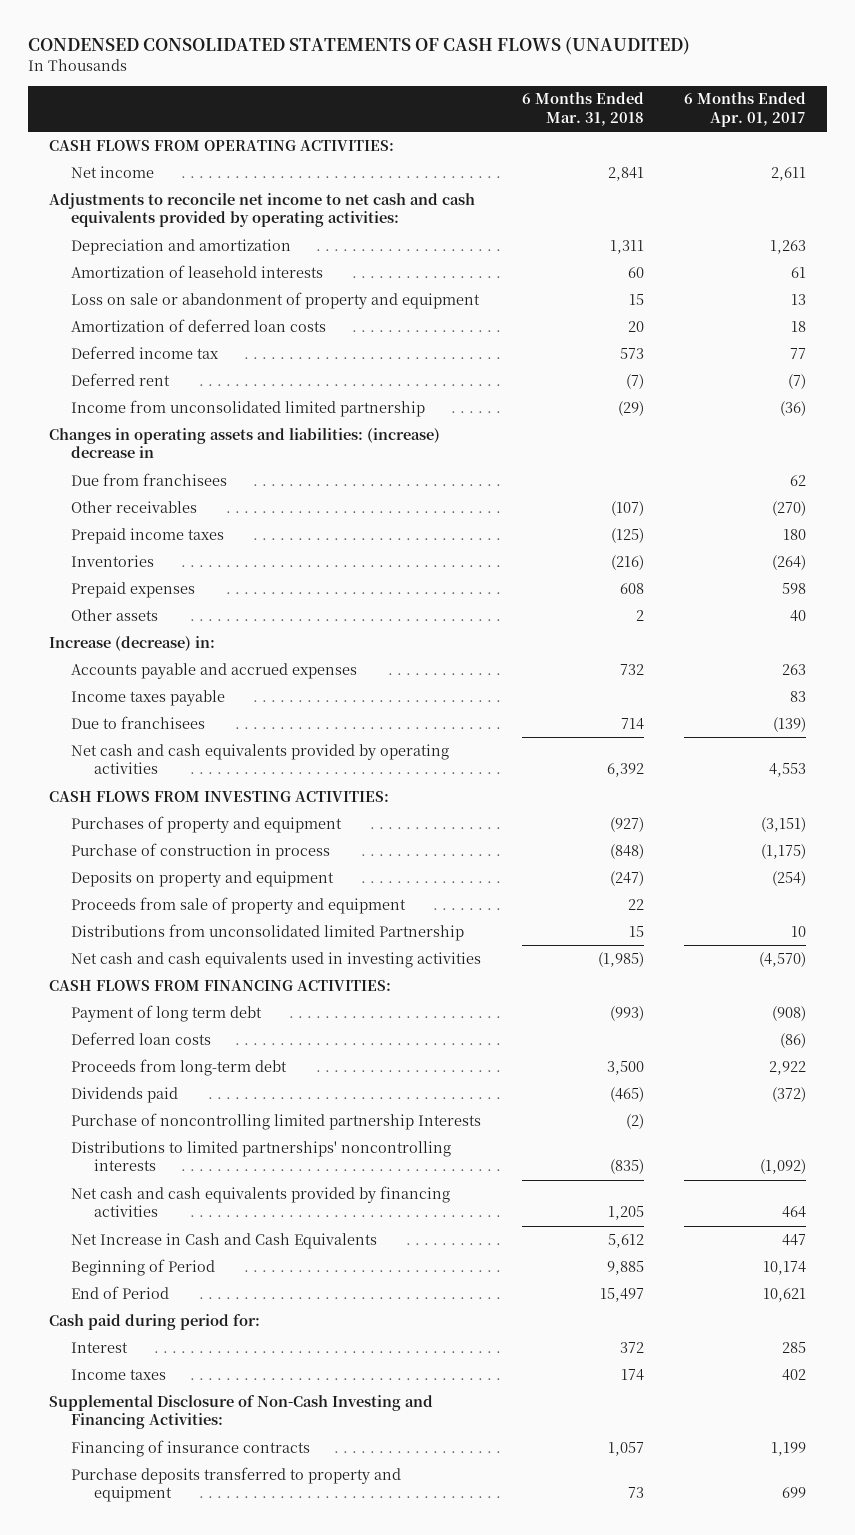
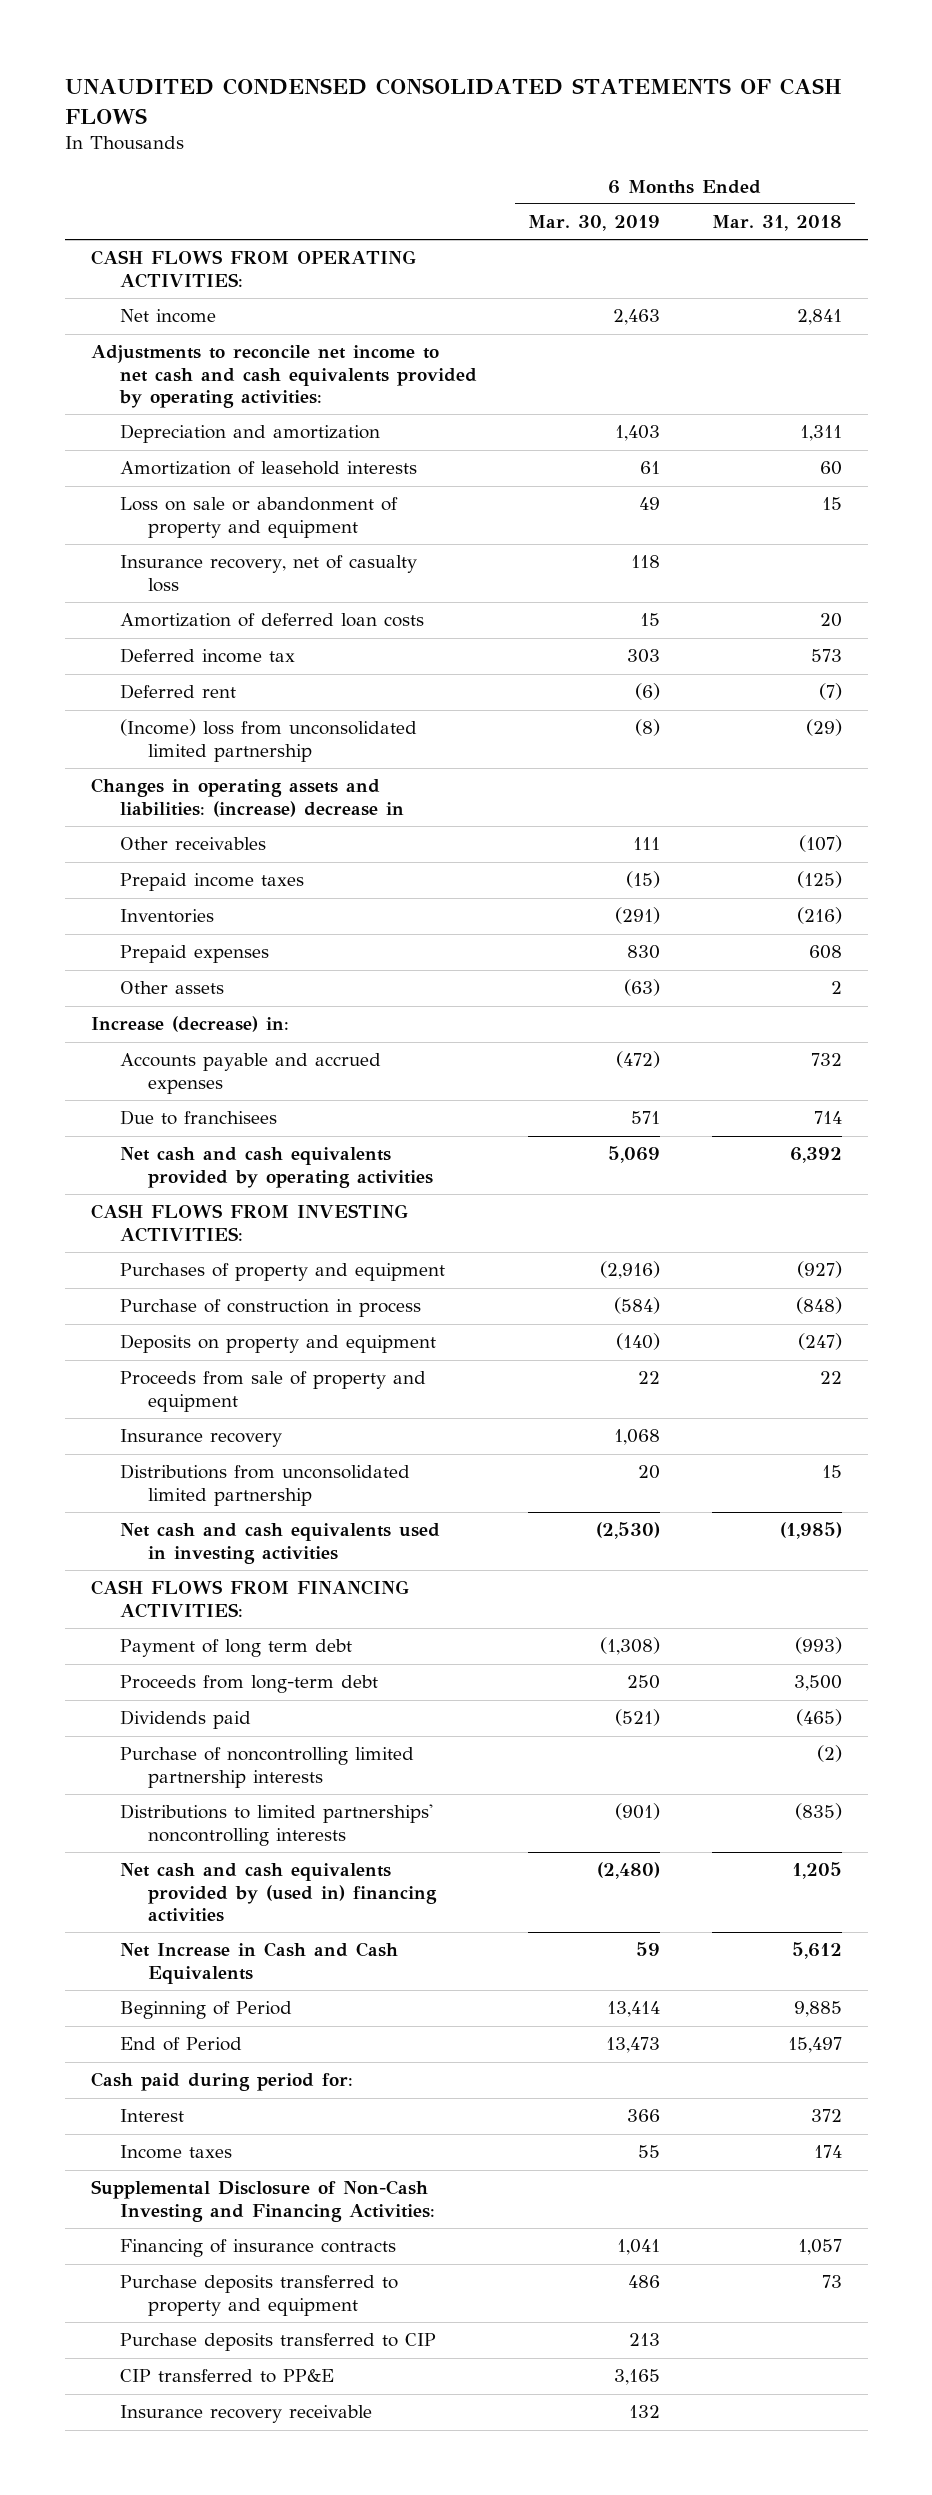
- CONDENSED CONSOLIDATED STATEMENTS OF CASH FLOWS (UNAUDITED)
+ UNAUDITED CONDENSED CONSOLIDATED STATEMENTS OF CASH FLOWS
- | 6 Months Ended Mar. 31, 2018 | 6 Months Ended Apr. 01, 2017
+ | 6 Months Ended Mar. 30, 2019 | 6 Months Ended Mar. 31, 2018
+ Insurance recovery, net of casualty loss | 118 |
- Income from unconsolidated limited partnership | (29) | (36)
+ (Income) loss from unconsolidated limited partnership | (8) | (29)
- Due from franchisees | | 62
- Income taxes payable | | 83
- Distributions from unconsolidated limited Partnership | 15 | 10
+ Insurance recovery | 1,068 |
+ Distributions from unconsolidated limited partnership | 20 | 15
- Deferred loan costs | | (86)
- Purchase of noncontrolling limited partnership Interests | (2) |
+ Purchase of noncontrolling limited partnership interests | | (2)
- Net cash and cash equivalents provided by financing activities | 1,205 | 464
+ Net cash and cash equivalents provided by (used in) financing activities | (2,480) | 1,205
+ Purchase deposits transferred to CIP | 213 |
+ CIP transferred to PP&E | 3,165 |
+ Insurance recovery receivable | 132 |

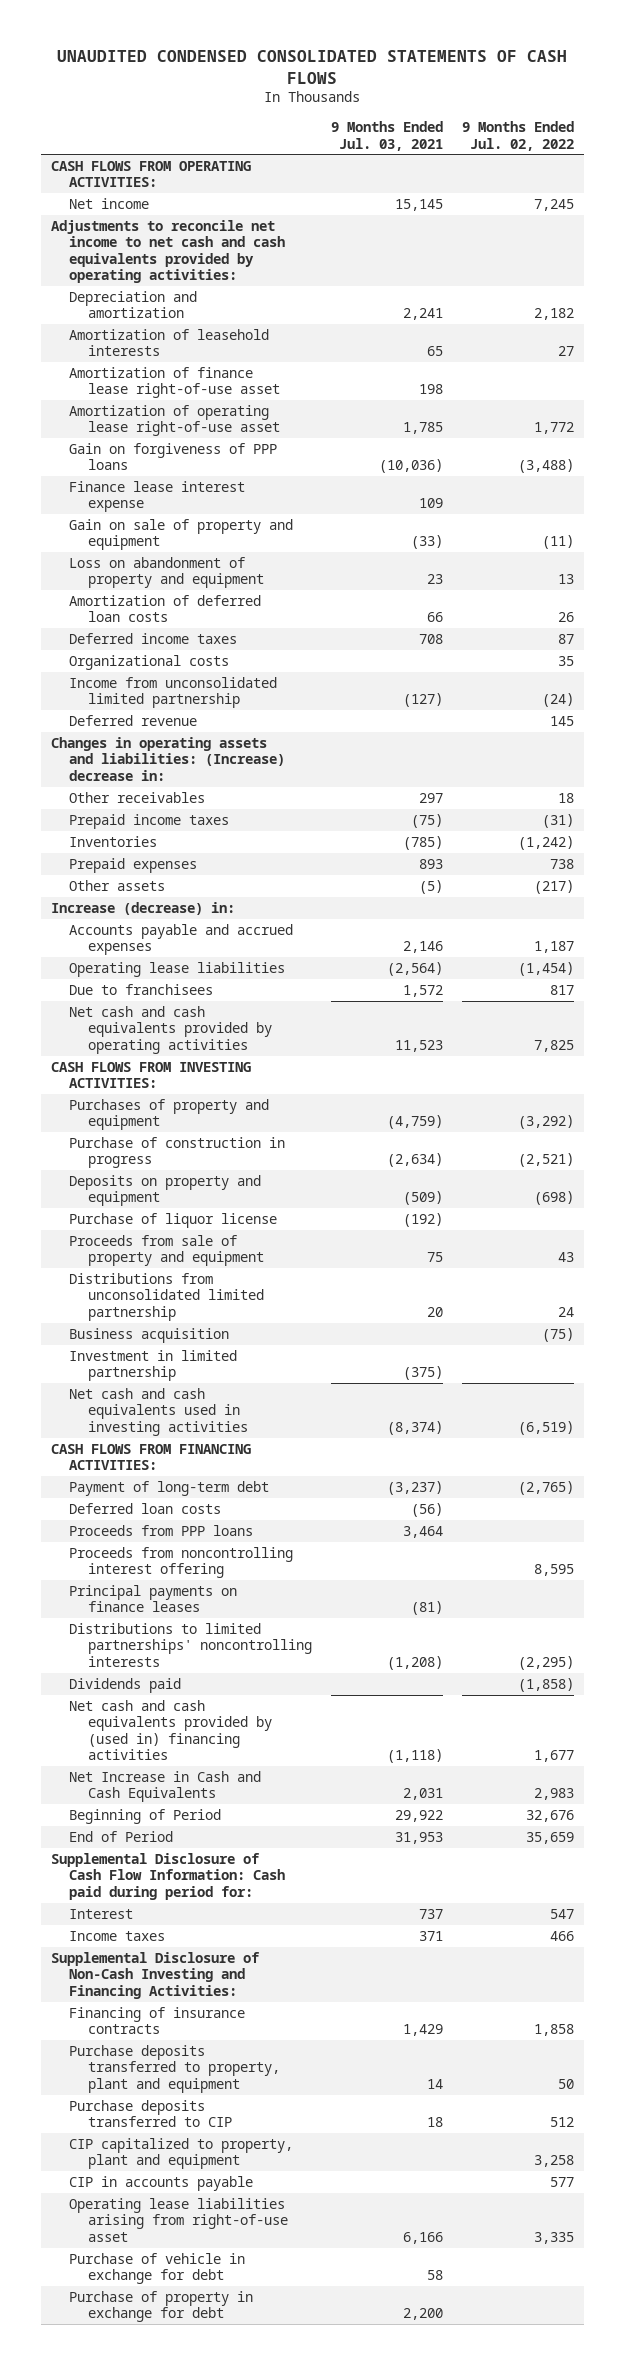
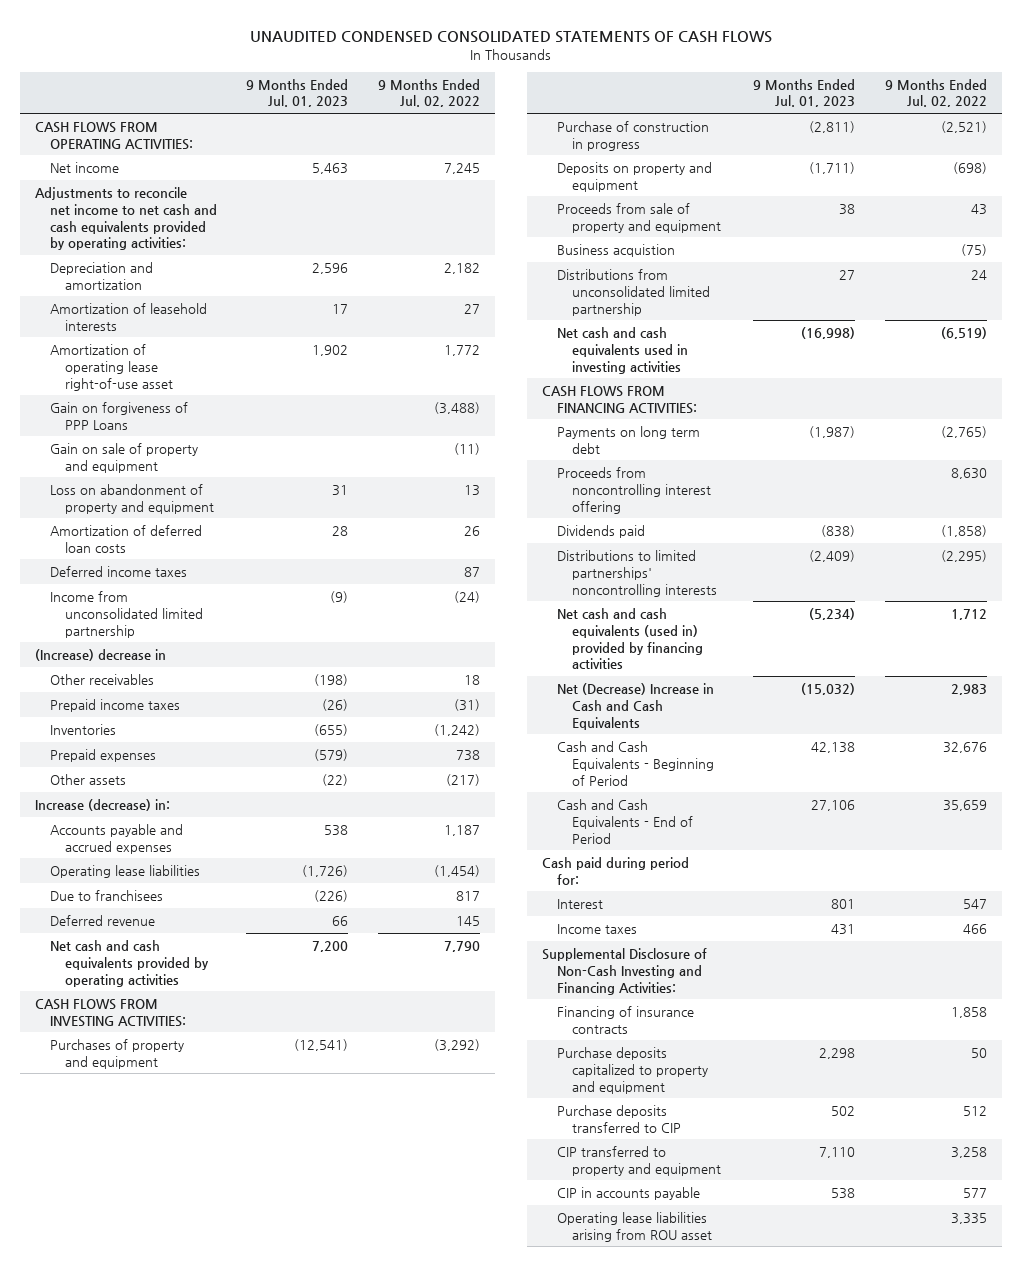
- | 9 Months Ended Jul. 03, 2021 | 9 Months Ended Jul. 02, 2022
+ | 9 Months Ended Jul. 01, 2023 | 9 Months Ended Jul. 02, 2022
- Amortization of finance lease right-of-use asset | 198 |
- Gain on forgiveness of PPP loans | (10,036) | (3,488)
- Finance lease interest expense | 109 |
+ Gain on forgiveness of PPP Loans | | (3,488)
- Organizational costs | | 35
- Changes in operating assets and liabilities: (Increase) decrease in:
+ (Increase) decrease in
- Net cash and cash equivalents provided by operating activities | 11,523 | 7,825
moved down: Deferred revenue | 66 | 145
+ Net cash and cash equivalents provided by operating activities | 7,200 | 7,790
- Purchase of liquor license | (192) |
+ Business acquistion | | (75)
- Business acquisition | | (75)
- Investment in limited partnership | (375) |
- Payment of long-term debt | (3,237) | (2,765)
- Deferred loan costs | (56) |
- Proceeds from PPP loans | 3,464 |
- Proceeds from noncontrolling interest offering | | 8,595
- Principal payments on finance leases | (81) |
+ Payments on long term debt | (1,987) | (2,765)
+ Proceeds from noncontrolling interest offering | | 8,630
- Net cash and cash equivalents provided by (used in) financing activities | (1,118) | 1,677
- Net Increase in Cash and Cash Equivalents | 2,031 | 2,983
- Beginning of Period | 29,922 | 32,676
- End of Period | 31,953 | 35,659
- Supplemental Disclosure of Cash Flow Information: Cash paid during period for:
moved down: Distributions to limited partnerships' noncontrolling interests | (2,409) | (2,295)
+ Net cash and cash equivalents (used in) provided by financing activities | (5,234) | 1,712
+ Net (Decrease) Increase in Cash and Cash Equivalents | (15,032) | 2,983
+ Cash and Cash Equivalents - Beginning of Period | 42,138 | 32,676
+ Cash and Cash Equivalents - End of Period | 27,106 | 35,659
+ Cash paid during period for:
- Purchase deposits transferred to property, plant and equipment | 14 | 50
+ Purchase deposits capitalized to property and equipment | 2,298 | 50
- CIP capitalized to property, plant and equipment | | 3,258
+ CIP transferred to property and equipment | 7,110 | 3,258
- Operating lease liabilities arising from right-of-use asset | 6,166 | 3,335
- Purchase of vehicle in exchange for debt | 58 |
- Purchase of property in exchange for debt | 2,200 |
+ Operating lease liabilities arising from ROU asset | | 3,335

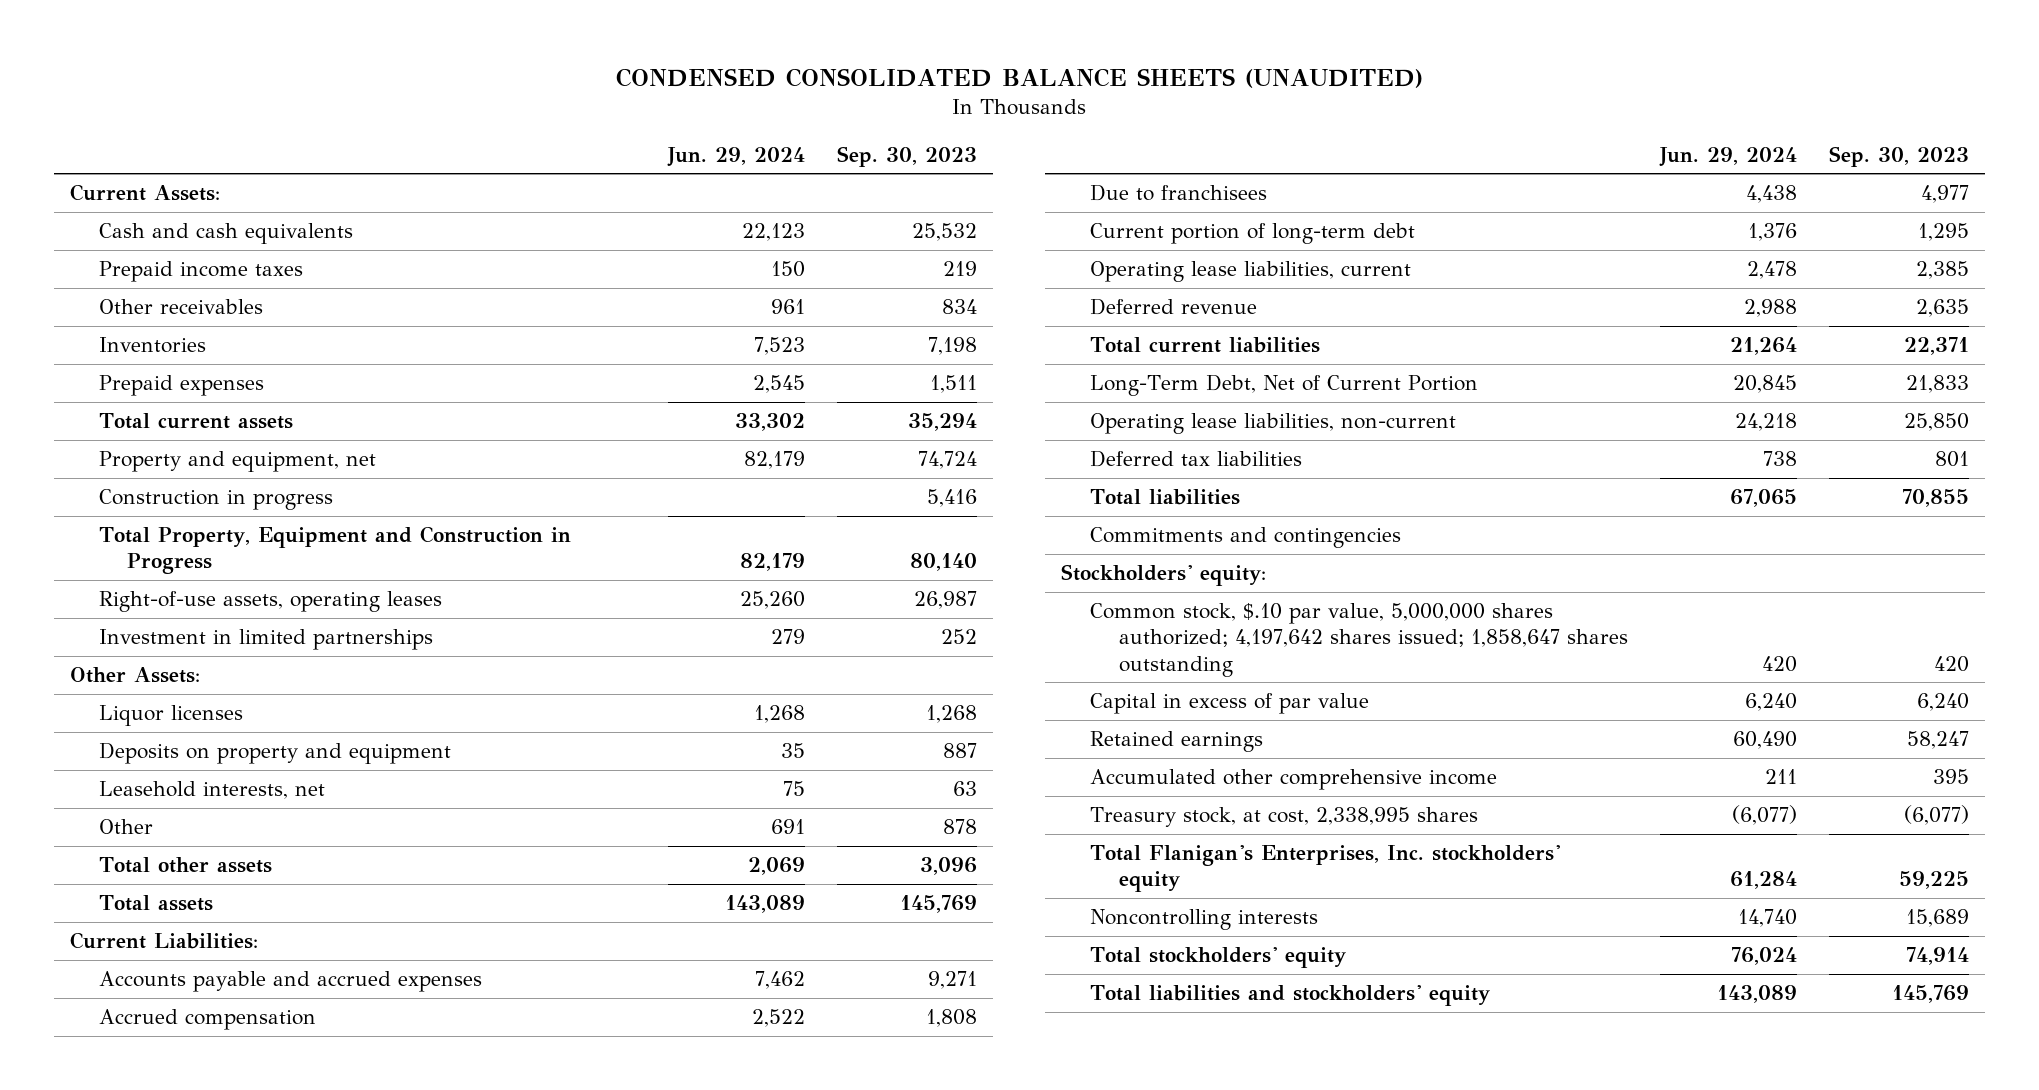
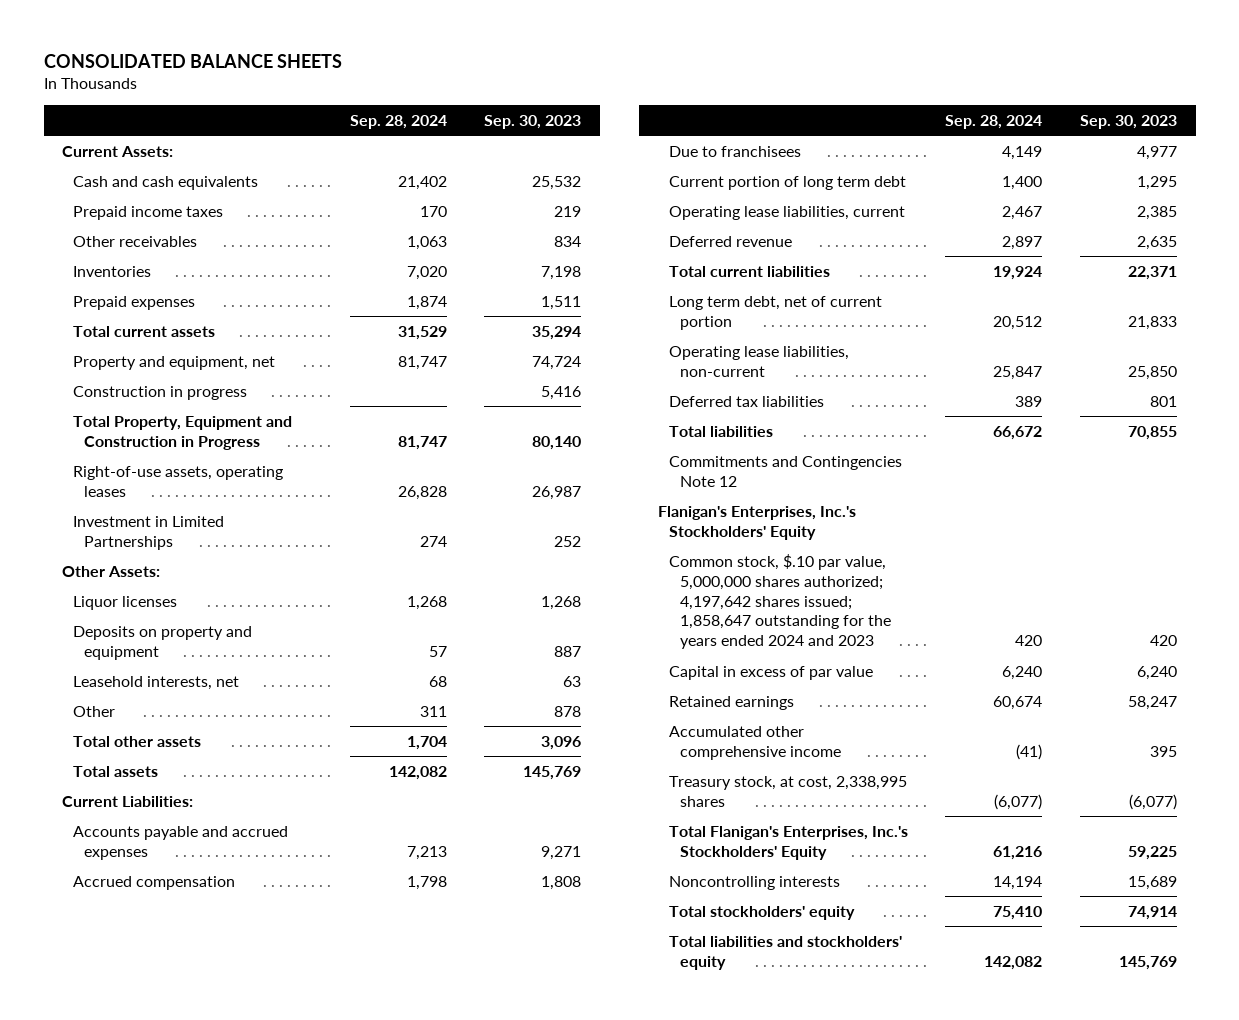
- CONDENSED CONSOLIDATED BALANCE SHEETS (UNAUDITED)
+ CONSOLIDATED BALANCE SHEETS
- | Jun. 29, 2024 | Sep. 30, 2023
+ | Sep. 28, 2024 | Sep. 30, 2023
- Investment in limited partnerships | 279 | 252
+ Investment in Limited Partnerships | 274 | 252
- Current portion of long-term debt | 1,376 | 1,295
+ Current portion of long term debt | 1,400 | 1,295
- Long-Term Debt, Net of Current Portion | 20,845 | 21,833
+ Long term debt, net of current portion | 20,512 | 21,833
- Commitments and contingencies
- Stockholders' equity:
- Common stock, $.10 par value, 5,000,000 shares authorized; 4,197,642 shares issued; 1,858,647 shares outstanding | 420 | 420
+ Commitments and Contingencies Note 12
+ Flanigan's Enterprises, Inc.'s Stockholders' Equity
+ Common stock, $.10 par value, 5,000,000 shares authorized; 4,197,642 shares issued; 1,858,647 outstanding for the years ended 2024 and 2023 | 420 | 420
- Total Flanigan's Enterprises, Inc. stockholders' equity | 61,284 | 59,225
+ Total Flanigan's Enterprises, Inc.'s Stockholders' Equity | 61,216 | 59,225

